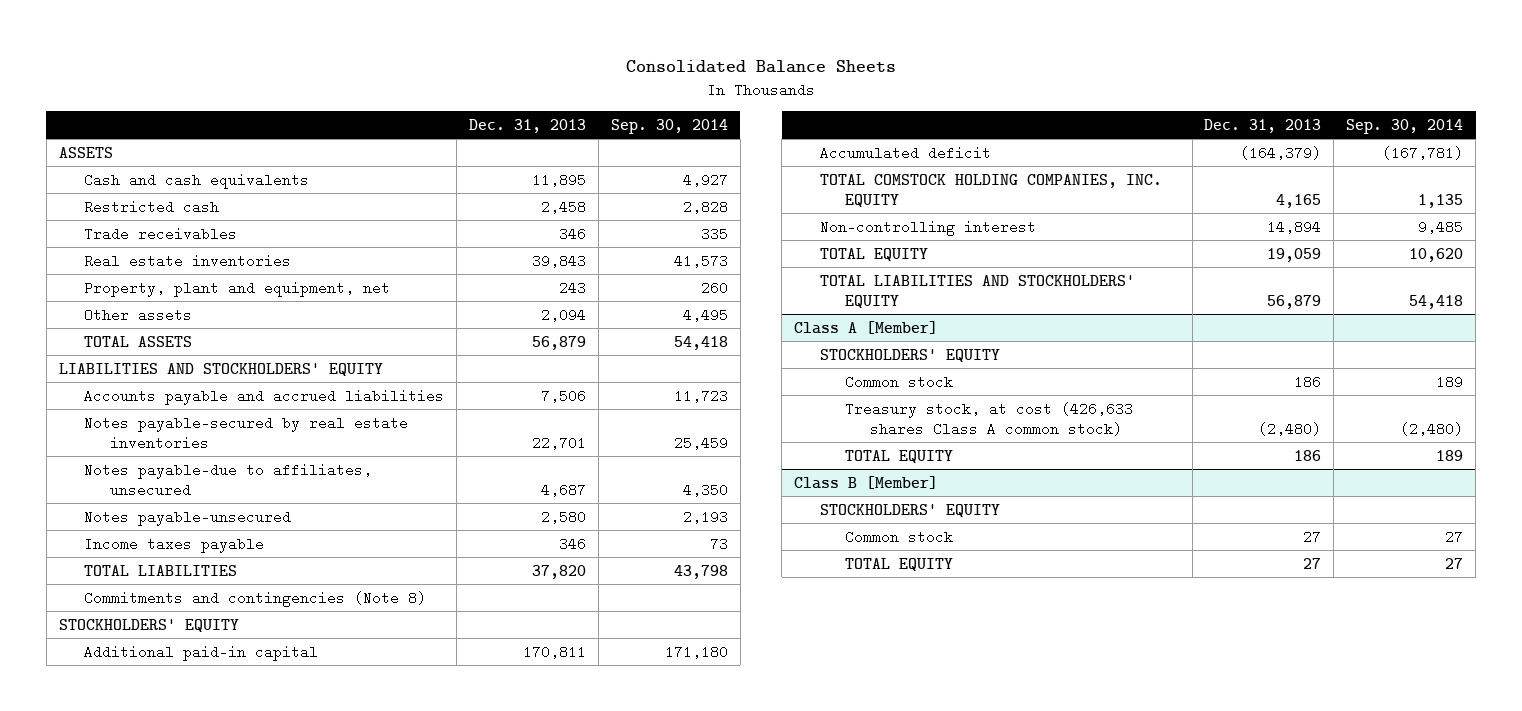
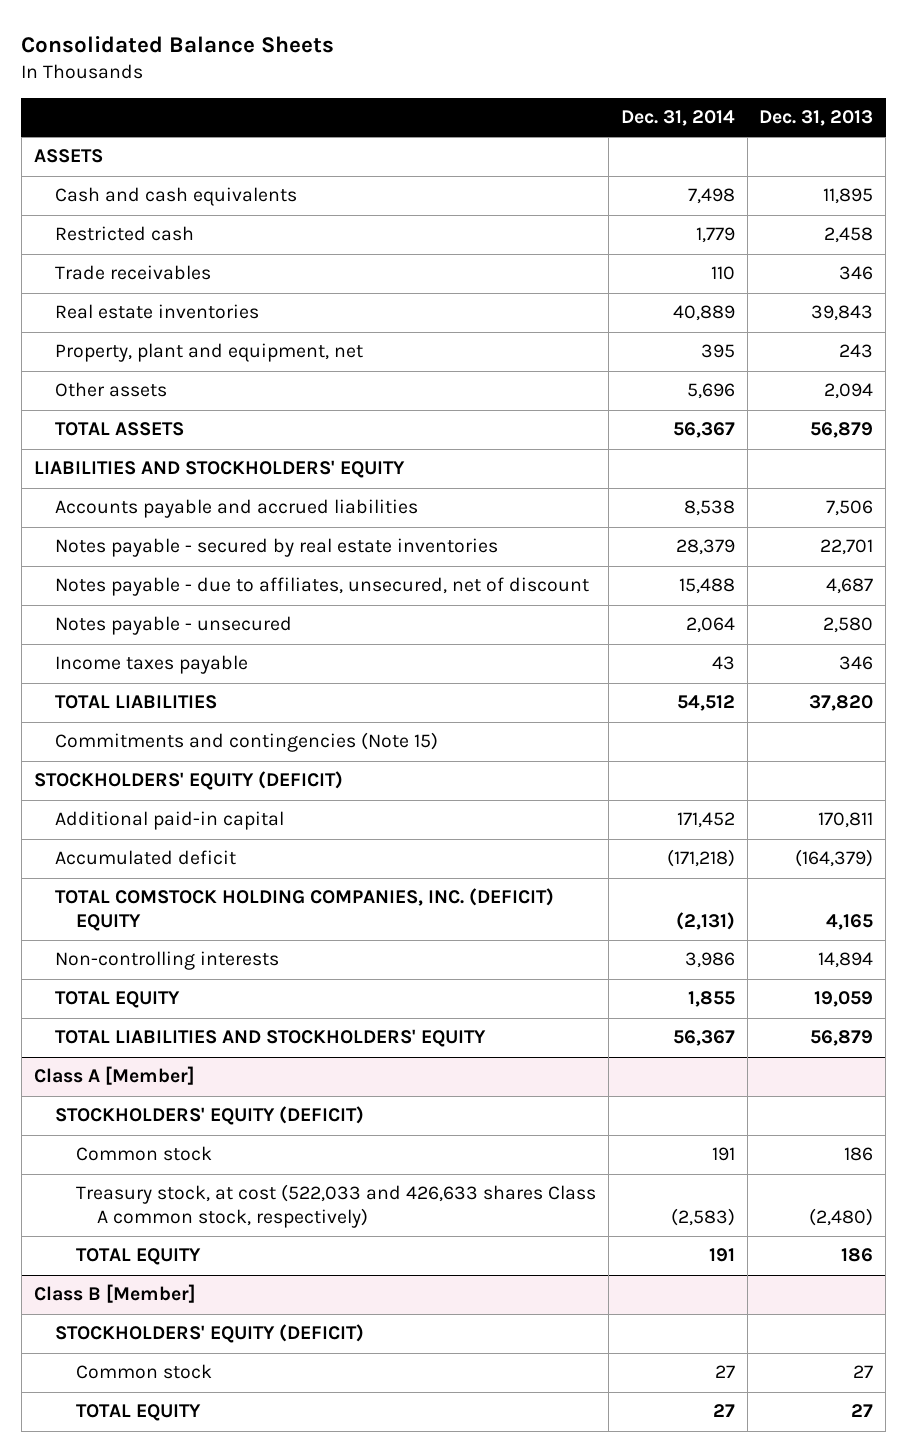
- | Dec. 31, 2013 | Sep. 30, 2014
+ | Dec. 31, 2014 | Dec. 31, 2013
- Notes payable-secured by real estate inventories | 22,701 | 25,459
- Notes payable-due to affiliates, unsecured | 4,687 | 4,350
- Notes payable-unsecured | 2,580 | 2,193
+ Notes payable - secured by real estate inventories | 28,379 | 22,701
+ Notes payable - due to affiliates, unsecured, net of discount | 15,488 | 4,687
+ Notes payable - unsecured | 2,064 | 2,580
- Commitments and contingencies (Note 8)
- STOCKHOLDERS' EQUITY
+ Commitments and contingencies (Note 15)
+ STOCKHOLDERS' EQUITY (DEFICIT)
- TOTAL COMSTOCK HOLDING COMPANIES, INC. EQUITY | 4,165 | 1,135
- Non-controlling interest | 14,894 | 9,485
+ TOTAL COMSTOCK HOLDING COMPANIES, INC. (DEFICIT) EQUITY | (2,131) | 4,165
+ Non-controlling interests | 3,986 | 14,894
@ Class A [Member]
- STOCKHOLDERS' EQUITY
+ STOCKHOLDERS' EQUITY (DEFICIT)
- Treasury stock, at cost (426,633 shares Class A common stock) | (2,480) | (2,480)
+ Treasury stock, at cost (522,033 and 426,633 shares Class A common stock, respectively) | (2,583) | (2,480)
@ Class B [Member]
- STOCKHOLDERS' EQUITY
+ STOCKHOLDERS' EQUITY (DEFICIT)

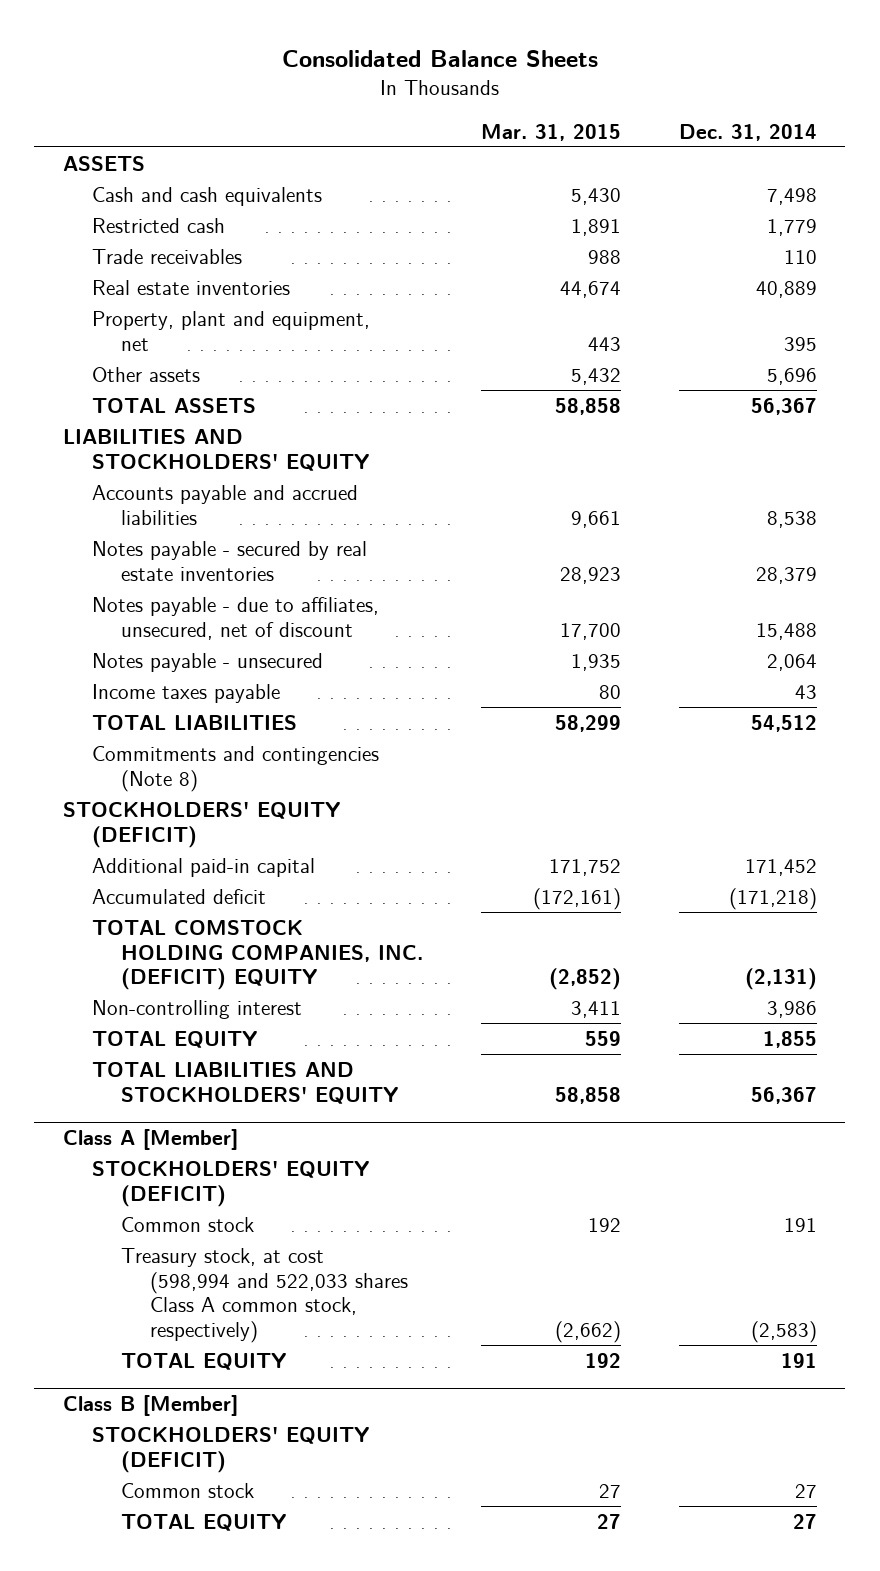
- | Dec. 31, 2014 | Dec. 31, 2013
+ | Mar. 31, 2015 | Dec. 31, 2014
- Commitments and contingencies (Note 15)
+ Commitments and contingencies (Note 8)
- Non-controlling interests | 3,986 | 14,894
+ Non-controlling interest | 3,411 | 3,986
@ Class A [Member]
- Treasury stock, at cost (522,033 and 426,633 shares Class A common stock, respectively) | (2,583) | (2,480)
+ Treasury stock, at cost (598,994 and 522,033 shares Class A common stock, respectively) | (2,662) | (2,583)

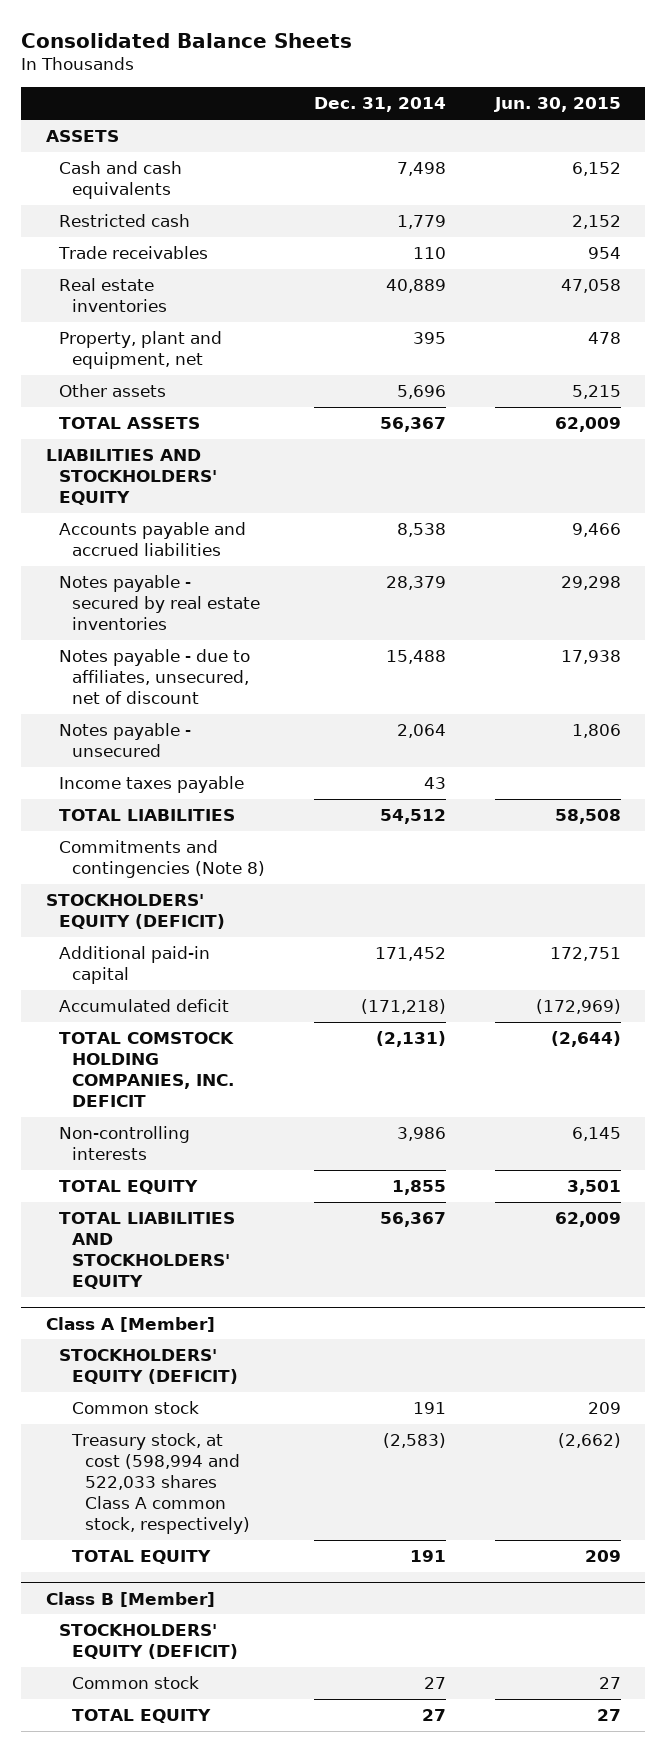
- | Mar. 31, 2015 | Dec. 31, 2014
+ | Dec. 31, 2014 | Jun. 30, 2015
- TOTAL COMSTOCK HOLDING COMPANIES, INC. (DEFICIT) EQUITY | (2,852) | (2,131)
- Non-controlling interest | 3,411 | 3,986
+ TOTAL COMSTOCK HOLDING COMPANIES, INC. DEFICIT | (2,131) | (2,644)
+ Non-controlling interests | 3,986 | 6,145

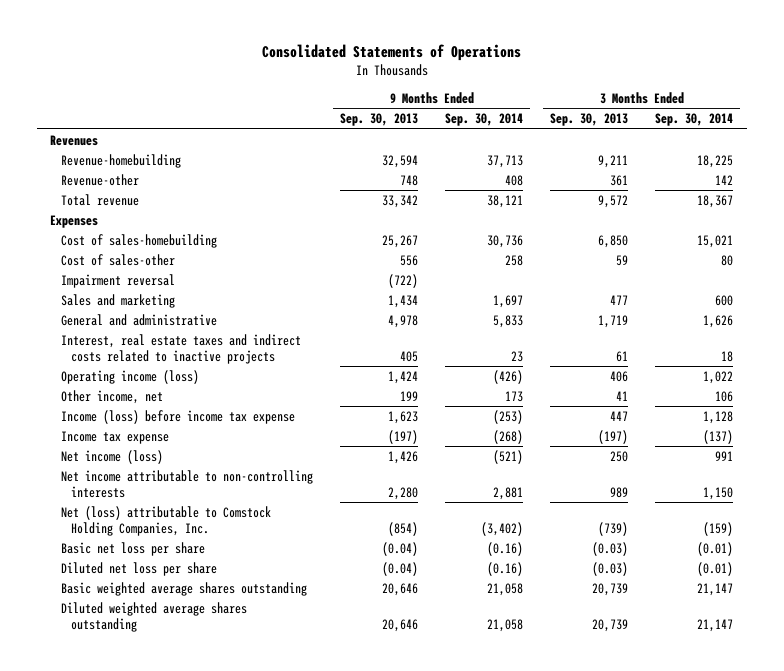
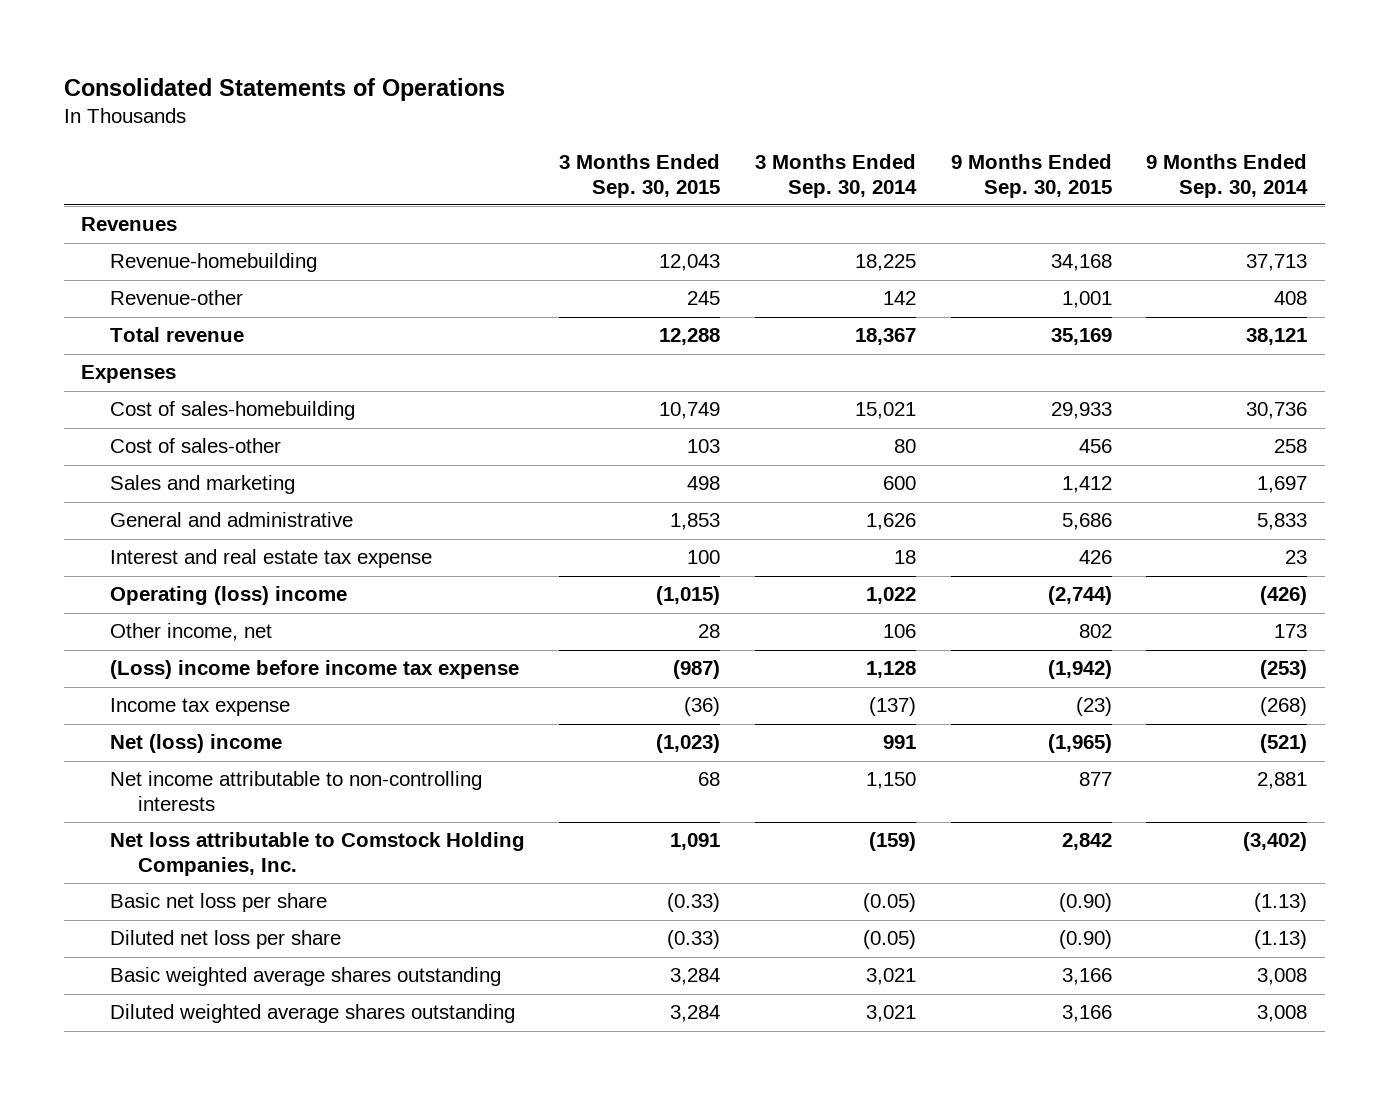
- | 9 Months Ended Sep. 30, 2013 | 9 Months Ended Sep. 30, 2014 | 3 Months Ended Sep. 30, 2013 | 3 Months Ended Sep. 30, 2014
+ | 3 Months Ended Sep. 30, 2015 | 3 Months Ended Sep. 30, 2014 | 9 Months Ended Sep. 30, 2015 | 9 Months Ended Sep. 30, 2014
- Impairment reversal | (722) | | |
- Interest, real estate taxes and indirect costs related to inactive projects | 405 | 23 | 61 | 18
- Operating income (loss) | 1,424 | (426) | 406 | 1,022
+ Interest and real estate tax expense | 100 | 18 | 426 | 23
+ Operating (loss) income | (1,015) | 1,022 | (2,744) | (426)
- Income (loss) before income tax expense | 1,623 | (253) | 447 | 1,128
+ (Loss) income before income tax expense | (987) | 1,128 | (1,942) | (253)
- Net income (loss) | 1,426 | (521) | 250 | 991
+ Net (loss) income | (1,023) | 991 | (1,965) | (521)
- Net (loss) attributable to Comstock Holding Companies, Inc. | (854) | (3,402) | (739) | (159)
- Basic net loss per share | (0.04) | (0.16) | (0.03) | (0.01)
- Diluted net loss per share | (0.04) | (0.16) | (0.03) | (0.01)
- Basic weighted average shares outstanding | 20,646 | 21,058 | 20,739 | 21,147
- Diluted weighted average shares outstanding | 20,646 | 21,058 | 20,739 | 21,147
+ Net loss attributable to Comstock Holding Companies, Inc. | 1,091 | (159) | 2,842 | (3,402)
+ Basic net loss per share | (0.33) | (0.05) | (0.90) | (1.13)
+ Diluted net loss per share | (0.33) | (0.05) | (0.90) | (1.13)
+ Basic weighted average shares outstanding | 3,284 | 3,021 | 3,166 | 3,008
+ Diluted weighted average shares outstanding | 3,284 | 3,021 | 3,166 | 3,008

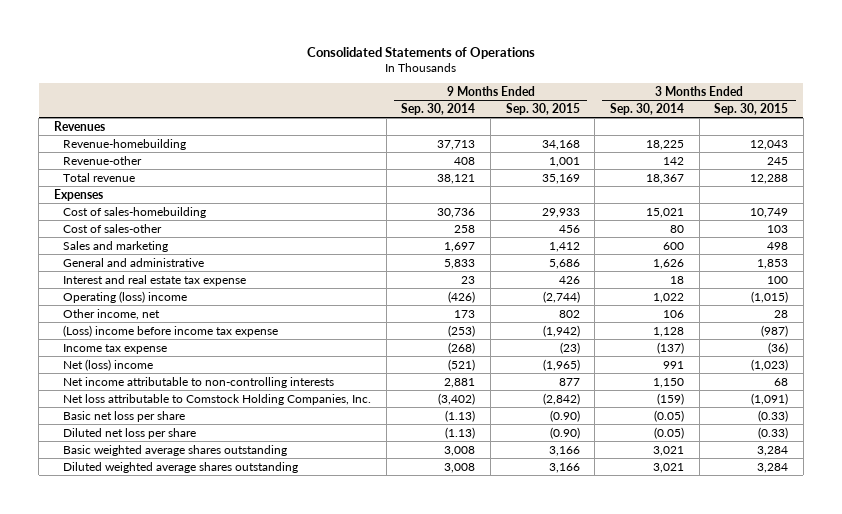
- | 3 Months Ended Sep. 30, 2015 | 3 Months Ended Sep. 30, 2014 | 9 Months Ended Sep. 30, 2015 | 9 Months Ended Sep. 30, 2014
+ | 9 Months Ended Sep. 30, 2014 | 9 Months Ended Sep. 30, 2015 | 3 Months Ended Sep. 30, 2014 | 3 Months Ended Sep. 30, 2015
- Net loss attributable to Comstock Holding Companies, Inc. | 1,091 | (159) | 2,842 | (3,402)
+ Net loss attributable to Comstock Holding Companies, Inc. | (3,402) | (2,842) | (159) | (1,091)

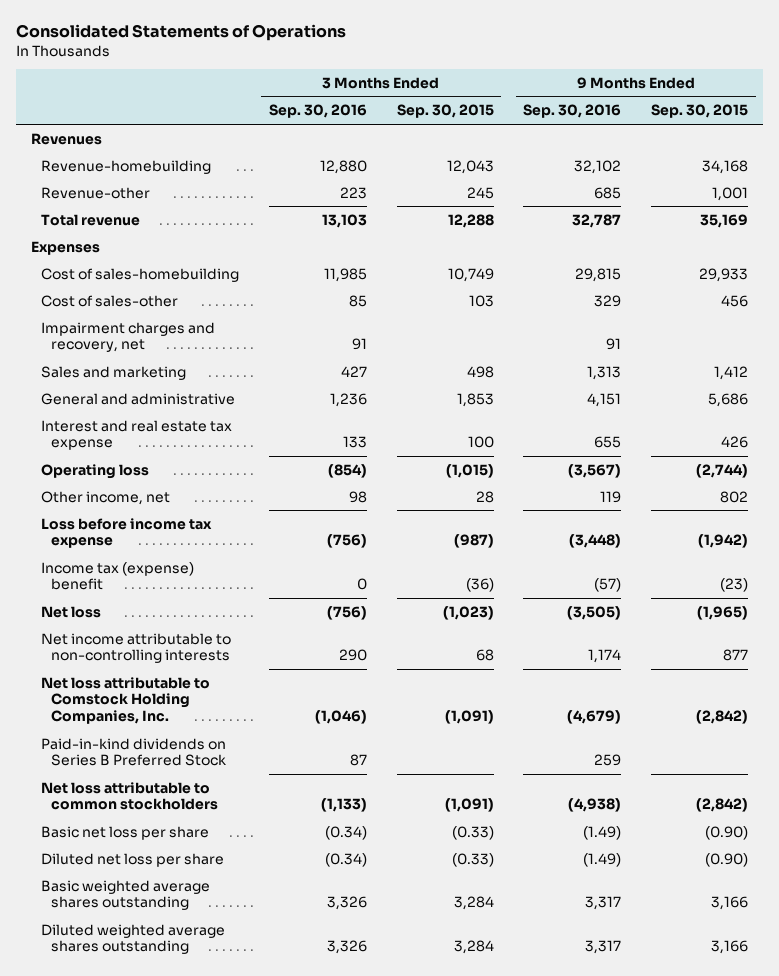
- | 9 Months Ended Sep. 30, 2014 | 9 Months Ended Sep. 30, 2015 | 3 Months Ended Sep. 30, 2014 | 3 Months Ended Sep. 30, 2015
+ | 3 Months Ended Sep. 30, 2016 | 3 Months Ended Sep. 30, 2015 | 9 Months Ended Sep. 30, 2016 | 9 Months Ended Sep. 30, 2015
+ Impairment charges and recovery, net | 91 | | 91 |
- Operating (loss) income | (426) | (2,744) | 1,022 | (1,015)
+ Operating loss | (854) | (1,015) | (3,567) | (2,744)
- (Loss) income before income tax expense | (253) | (1,942) | 1,128 | (987)
- Income tax expense | (268) | (23) | (137) | (36)
- Net (loss) income | (521) | (1,965) | 991 | (1,023)
+ Loss before income tax expense | (756) | (987) | (3,448) | (1,942)
+ Income tax (expense) benefit | 0 | (36) | (57) | (23)
+ Net loss | (756) | (1,023) | (3,505) | (1,965)
+ Paid-in-kind dividends on Series B Preferred Stock | 87 | | 259 |
+ Net loss attributable to common stockholders | (1,133) | (1,091) | (4,938) | (2,842)

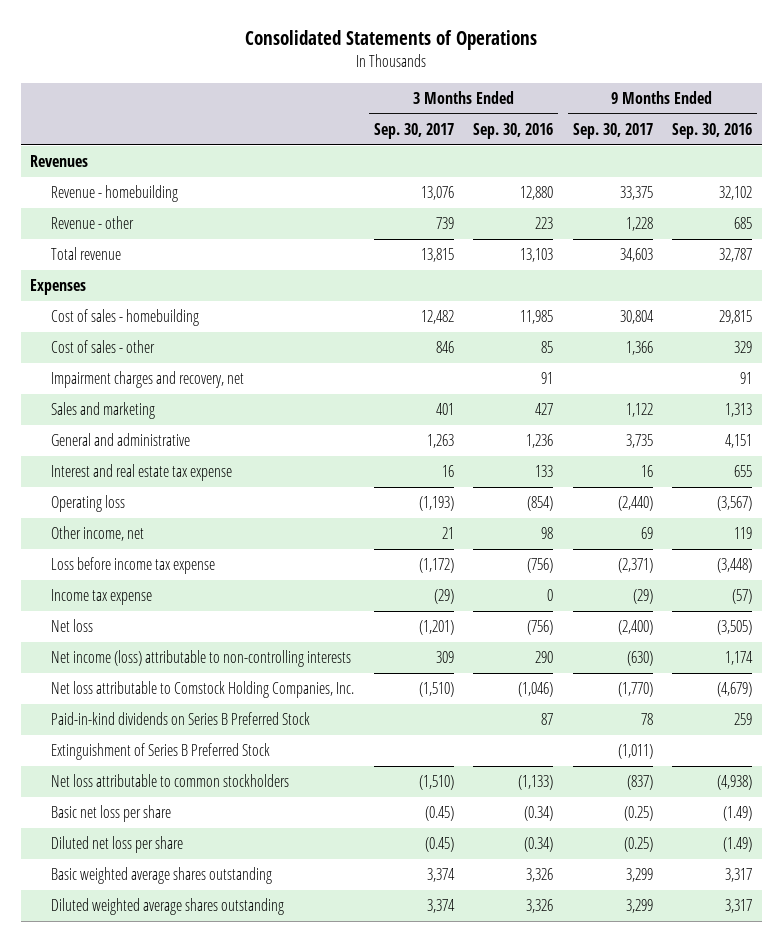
- | 3 Months Ended Sep. 30, 2016 | 3 Months Ended Sep. 30, 2015 | 9 Months Ended Sep. 30, 2016 | 9 Months Ended Sep. 30, 2015
+ | 3 Months Ended Sep. 30, 2017 | 3 Months Ended Sep. 30, 2016 | 9 Months Ended Sep. 30, 2017 | 9 Months Ended Sep. 30, 2016
- Revenue-homebuilding | 12,880 | 12,043 | 32,102 | 34,168
- Revenue-other | 223 | 245 | 685 | 1,001
+ Revenue - homebuilding | 13,076 | 12,880 | 33,375 | 32,102
+ Revenue - other | 739 | 223 | 1,228 | 685
- Cost of sales-homebuilding | 11,985 | 10,749 | 29,815 | 29,933
- Cost of sales-other | 85 | 103 | 329 | 456
+ Cost of sales - homebuilding | 12,482 | 11,985 | 30,804 | 29,815
+ Cost of sales - other | 846 | 85 | 1,366 | 329
- Income tax (expense) benefit | 0 | (36) | (57) | (23)
+ Income tax expense | (29) | 0 | (29) | (57)
- Net income attributable to non-controlling interests | 290 | 68 | 1,174 | 877
+ Net income (loss) attributable to non-controlling interests | 309 | 290 | (630) | 1,174
+ Extinguishment of Series B Preferred Stock | | | (1,011) |

